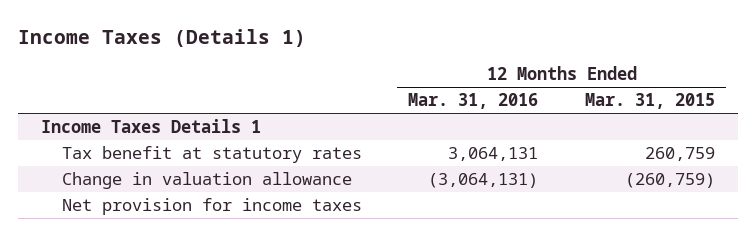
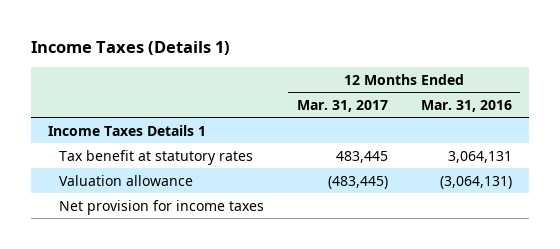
- | 12 Months Ended Mar. 31, 2016 | 12 Months Ended Mar. 31, 2015
+ | 12 Months Ended Mar. 31, 2017 | 12 Months Ended Mar. 31, 2016
- Change in valuation allowance | (3,064,131) | (260,759)
+ Valuation allowance | (483,445) | (3,064,131)

